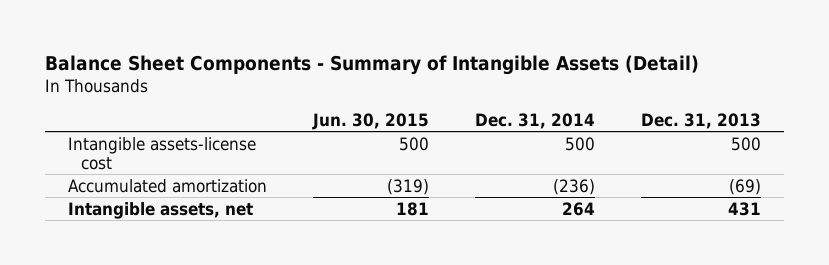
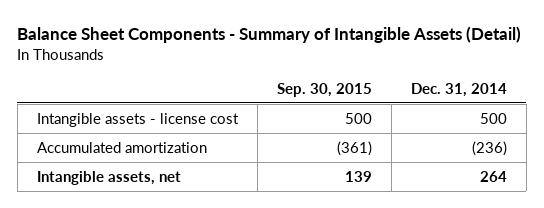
- | Jun. 30, 2015 | Dec. 31, 2014 | Dec. 31, 2013
+ | Sep. 30, 2015 | Dec. 31, 2014
- Intangible assets-license cost | 500 | 500 | 500
+ Intangible assets - license cost | 500 | 500

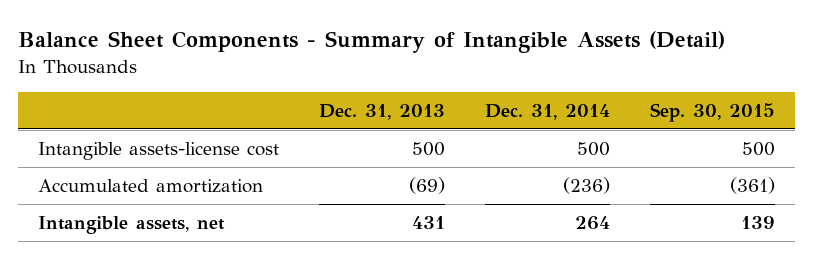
- | Sep. 30, 2015 | Dec. 31, 2014
+ | Dec. 31, 2013 | Dec. 31, 2014 | Sep. 30, 2015
- Intangible assets - license cost | 500 | 500
+ Intangible assets-license cost | 500 | 500 | 500

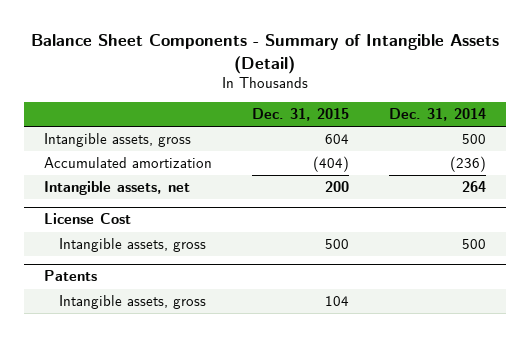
- | Dec. 31, 2013 | Dec. 31, 2014 | Sep. 30, 2015
+ | Dec. 31, 2015 | Dec. 31, 2014
- Intangible assets-license cost | 500 | 500 | 500
+ Intangible assets, gross | 604 | 500
+ License Cost
+ Intangible assets, gross | 500 | 500
+ Patents
+ Intangible assets, gross | 104 |

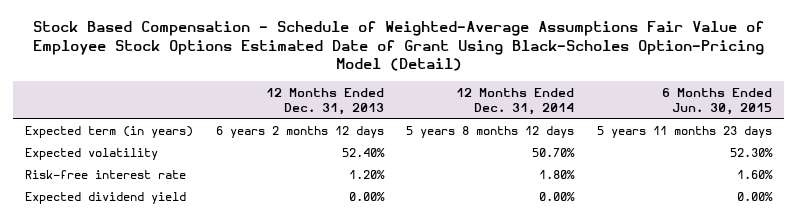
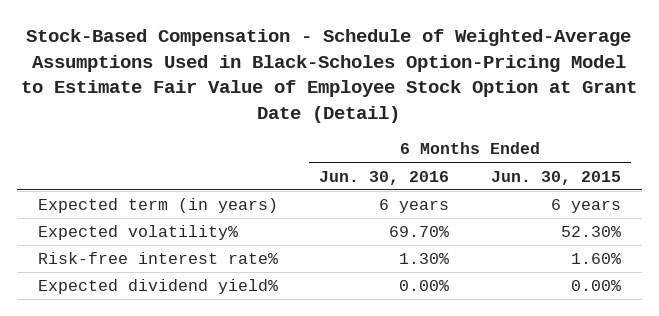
- Stock Based Compensation - Schedule of Weighted-Average Assumptions Fair Value of Employee Stock Options Estimated Date of Grant Using Black-Scholes Option-Pricing Model (Detail)
+ Stock-Based Compensation - Schedule of Weighted-Average Assumptions Used in Black-Scholes Option-Pricing Model to Estimate Fair Value of Employee Stock Option at Grant Date (Detail)
- | 12 Months Ended Dec. 31, 2013 | 12 Months Ended Dec. 31, 2014 | 6 Months Ended Jun. 30, 2015
+ | 6 Months Ended Jun. 30, 2016 | 6 Months Ended Jun. 30, 2015
- Expected term (in years) | 6 years 2 months 12 days | 5 years 8 months 12 days | 5 years 11 months 23 days
- Expected volatility | 52.40% | 50.70% | 52.30%
- Risk-free interest rate | 1.20% | 1.80% | 1.60%
- Expected dividend yield | 0.00% | 0.00% | 0.00%
+ Expected term (in years) | 6 years | 6 years
+ Expected volatility% | 69.70% | 52.30%
+ Risk-free interest rate% | 1.30% | 1.60%
+ Expected dividend yield% | 0.00% | 0.00%

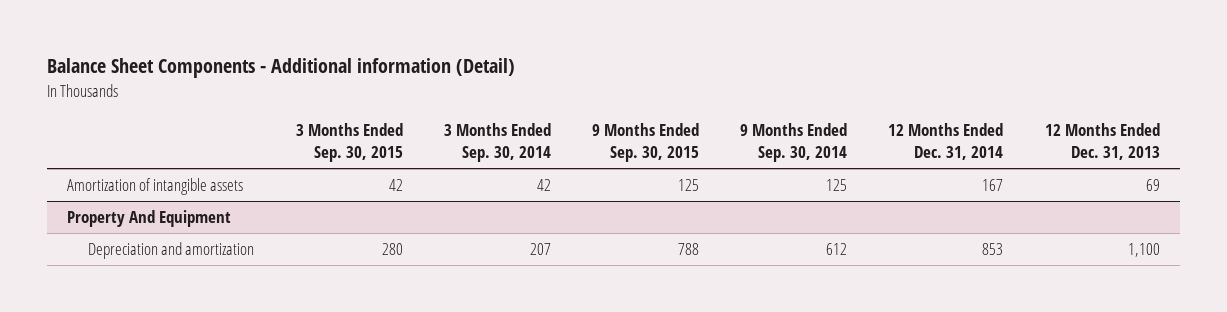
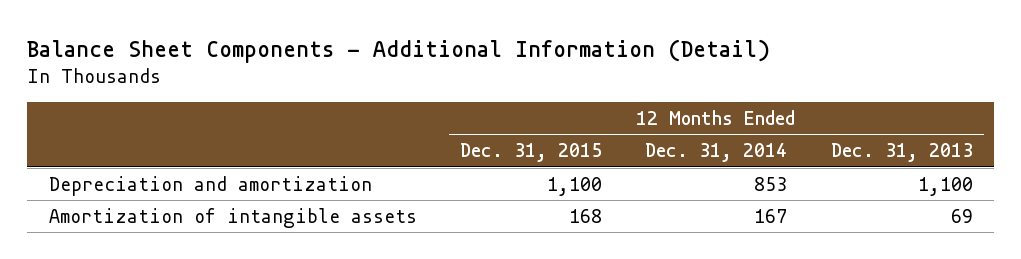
- Balance Sheet Components - Additional information (Detail)
+ Balance Sheet Components - Additional Information (Detail)
- | 3 Months Ended Sep. 30, 2015 | 3 Months Ended Sep. 30, 2014 | 9 Months Ended Sep. 30, 2015 | 9 Months Ended Sep. 30, 2014 | 12 Months Ended Dec. 31, 2014 | 12 Months Ended Dec. 31, 2013
+ | 12 Months Ended Dec. 31, 2015 | 12 Months Ended Dec. 31, 2014 | 12 Months Ended Dec. 31, 2013
- Property And Equipment
moved down: Amortization of intangible assets | 168 | 167 | 69

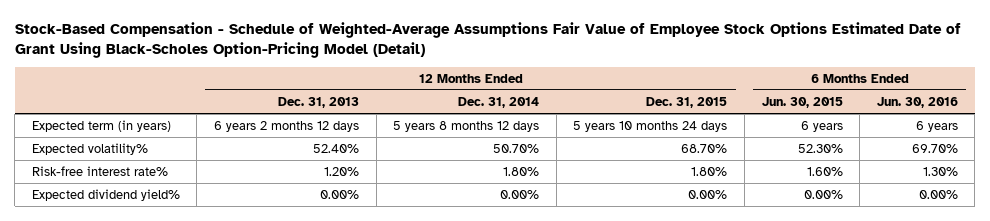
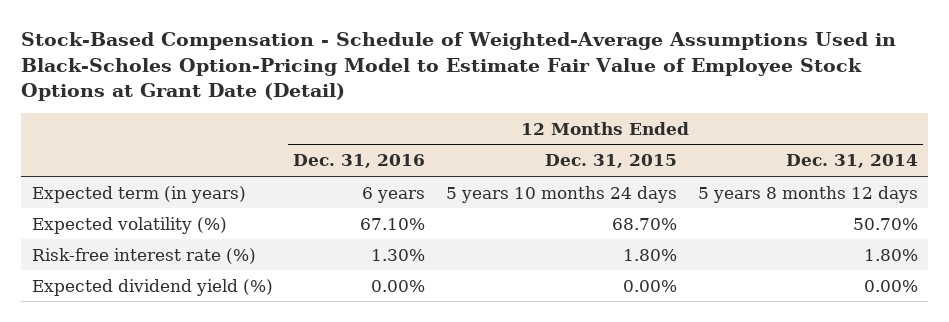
- Stock-Based Compensation - Schedule of Weighted-Average Assumptions Fair Value of Employee Stock Options Estimated Date of Grant Using Black-Scholes Option-Pricing Model (Detail)
+ Stock-Based Compensation - Schedule of Weighted-Average Assumptions Used in Black-Scholes Option-Pricing Model to Estimate Fair Value of Employee Stock Options at Grant Date (Detail)
- | 12 Months Ended Dec. 31, 2013 | 12 Months Ended Dec. 31, 2014 | 12 Months Ended Dec. 31, 2015 | 6 Months Ended Jun. 30, 2015 | 6 Months Ended Jun. 30, 2016
+ | 12 Months Ended Dec. 31, 2016 | 12 Months Ended Dec. 31, 2015 | 12 Months Ended Dec. 31, 2014
- Expected volatility% | 52.40% | 50.70% | 68.70% | 52.30% | 69.70%
- Risk-free interest rate% | 1.20% | 1.80% | 1.80% | 1.60% | 1.30%
- Expected dividend yield% | 0.00% | 0.00% | 0.00% | 0.00% | 0.00%
+ Expected volatility (%) | 67.10% | 68.70% | 50.70%
+ Risk-free interest rate (%) | 1.30% | 1.80% | 1.80%
+ Expected dividend yield (%) | 0.00% | 0.00% | 0.00%

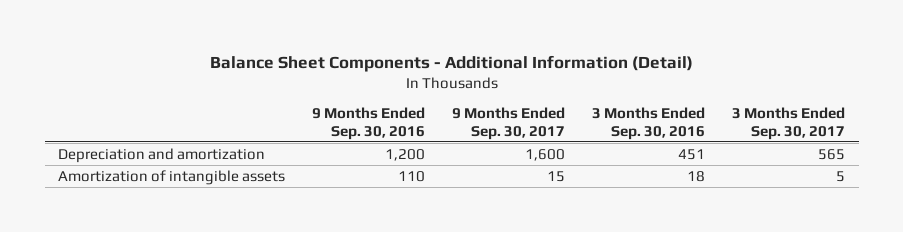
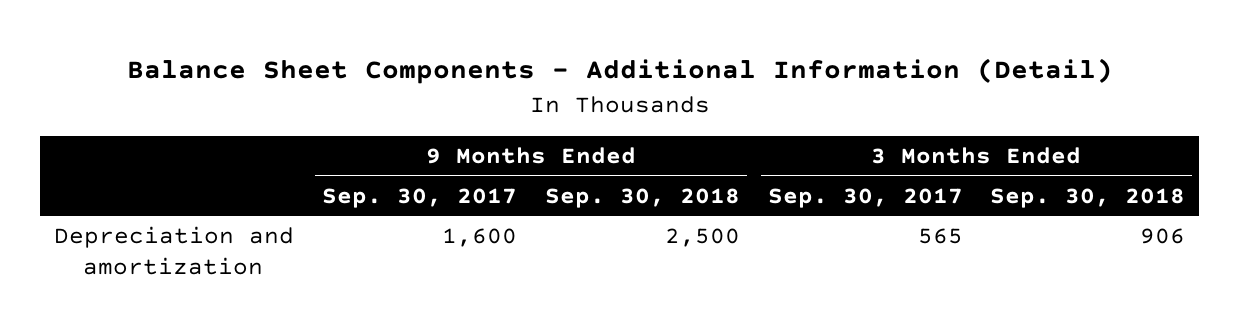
- | 9 Months Ended Sep. 30, 2016 | 9 Months Ended Sep. 30, 2017 | 3 Months Ended Sep. 30, 2016 | 3 Months Ended Sep. 30, 2017
+ | 9 Months Ended Sep. 30, 2017 | 9 Months Ended Sep. 30, 2018 | 3 Months Ended Sep. 30, 2017 | 3 Months Ended Sep. 30, 2018
- Amortization of intangible assets | 110 | 15 | 18 | 5

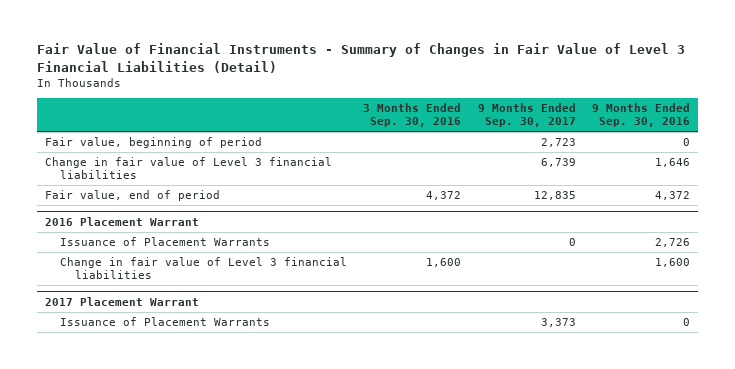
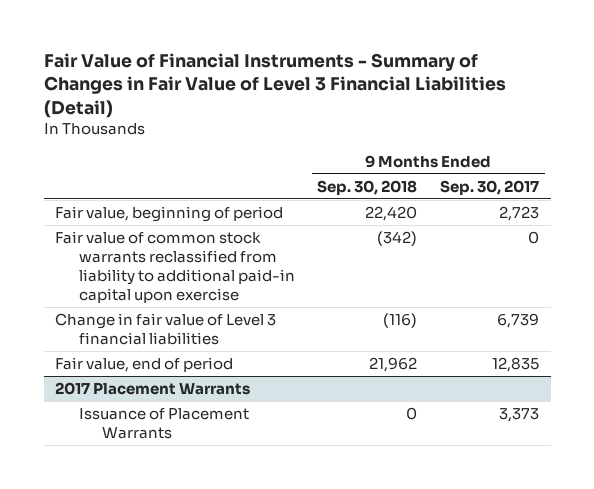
- | 3 Months Ended Sep. 30, 2016 | 9 Months Ended Sep. 30, 2017 | 9 Months Ended Sep. 30, 2016
+ | 9 Months Ended Sep. 30, 2018 | 9 Months Ended Sep. 30, 2017
+ Fair value of common stock warrants reclassified from liability to additional paid-in capital upon exercise | (342) | 0
- 2016 Placement Warrant
- Issuance of Placement Warrants | | 0 | 2,726
- Change in fair value of Level 3 financial liabilities | 1,600 | | 1,600
- 2017 Placement Warrant
+ 2017 Placement Warrants

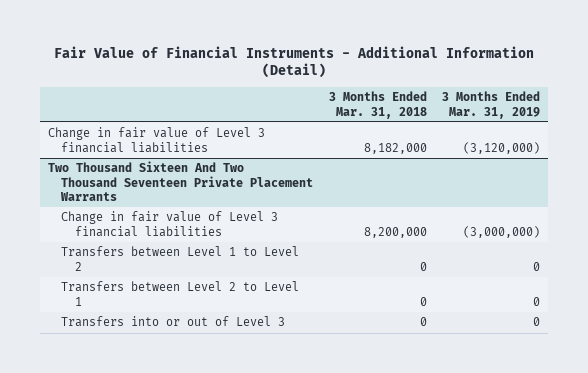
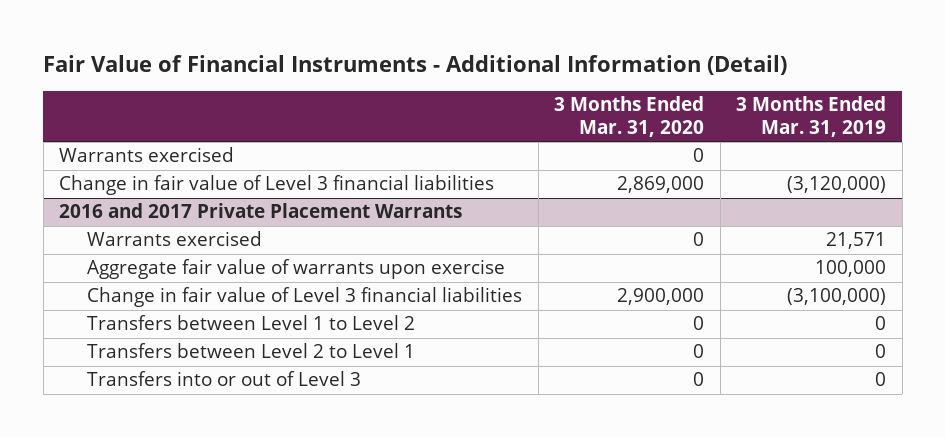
- | 3 Months Ended Mar. 31, 2018 | 3 Months Ended Mar. 31, 2019
+ | 3 Months Ended Mar. 31, 2020 | 3 Months Ended Mar. 31, 2019
+ Warrants exercised | 0 |
- Two Thousand Sixteen And Two Thousand Seventeen Private Placement Warrants
- Change in fair value of Level 3 financial liabilities | 8,200,000 | (3,000,000)
+ 2016 and 2017 Private Placement Warrants
+ Warrants exercised | 0 | 21,571
+ Aggregate fair value of warrants upon exercise | | 100,000
+ Change in fair value of Level 3 financial liabilities | 2,900,000 | (3,100,000)

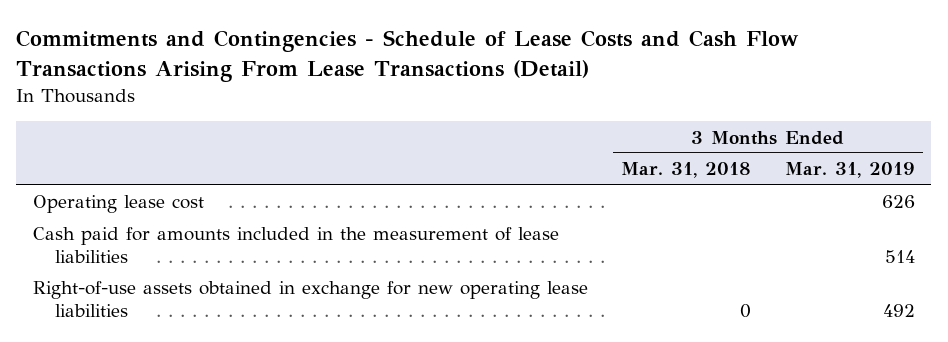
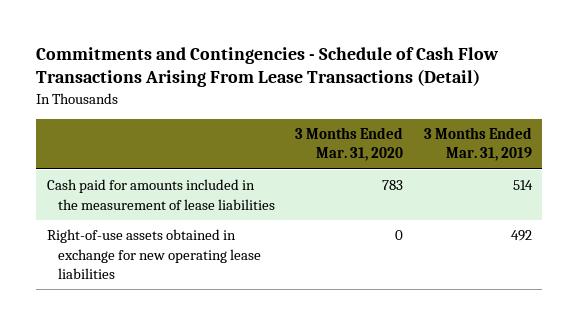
- Commitments and Contingencies - Schedule of Lease Costs and Cash Flow Transactions Arising From Lease Transactions (Detail)
+ Commitments and Contingencies - Schedule of Cash Flow Transactions Arising From Lease Transactions (Detail)
- | 3 Months Ended Mar. 31, 2018 | 3 Months Ended Mar. 31, 2019
+ | 3 Months Ended Mar. 31, 2020 | 3 Months Ended Mar. 31, 2019
- Operating lease cost | | 626

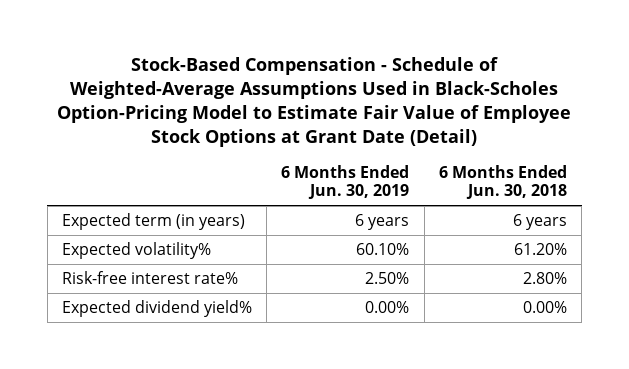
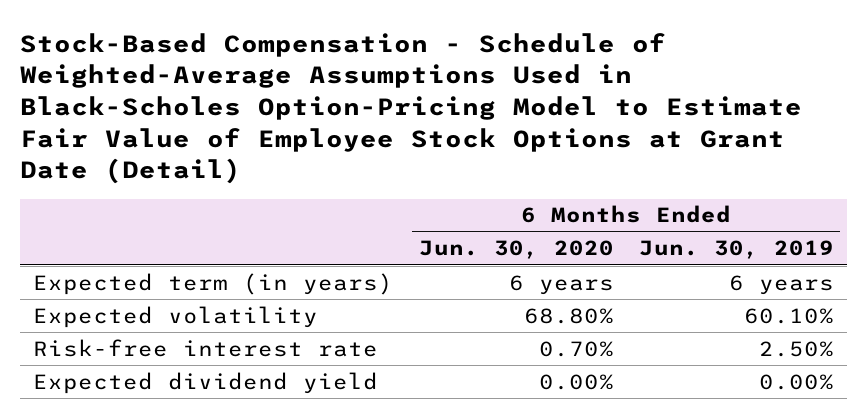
- | 6 Months Ended Jun. 30, 2019 | 6 Months Ended Jun. 30, 2018
+ | 6 Months Ended Jun. 30, 2020 | 6 Months Ended Jun. 30, 2019
- Expected volatility% | 60.10% | 61.20%
- Risk-free interest rate% | 2.50% | 2.80%
- Expected dividend yield% | 0.00% | 0.00%
+ Expected volatility | 68.80% | 60.10%
+ Risk-free interest rate | 0.70% | 2.50%
+ Expected dividend yield | 0.00% | 0.00%

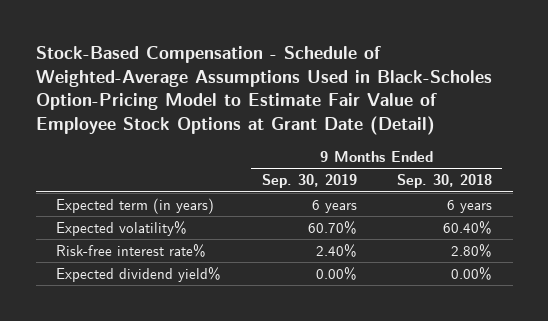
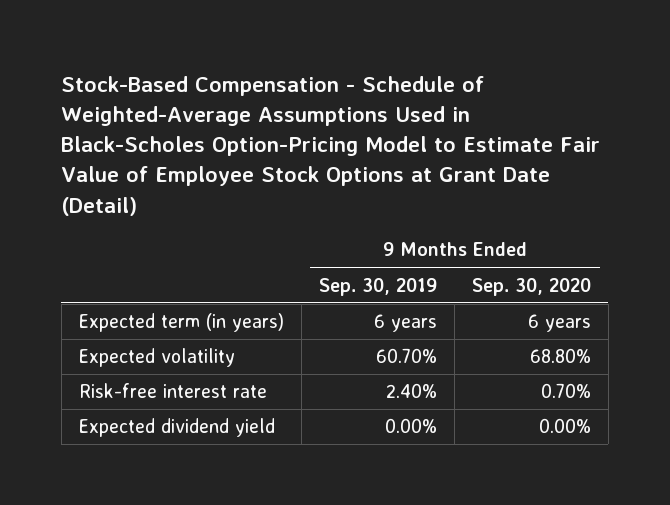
- | 9 Months Ended Sep. 30, 2019 | 9 Months Ended Sep. 30, 2018
+ | 9 Months Ended Sep. 30, 2019 | 9 Months Ended Sep. 30, 2020
- Expected volatility% | 60.70% | 60.40%
- Risk-free interest rate% | 2.40% | 2.80%
- Expected dividend yield% | 0.00% | 0.00%
+ Expected volatility | 60.70% | 68.80%
+ Risk-free interest rate | 2.40% | 0.70%
+ Expected dividend yield | 0.00% | 0.00%

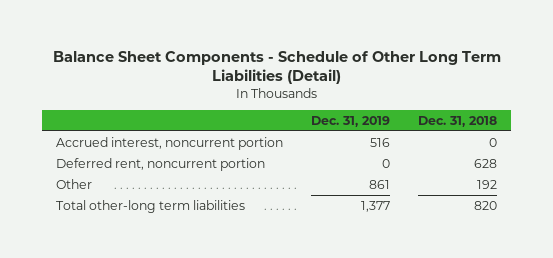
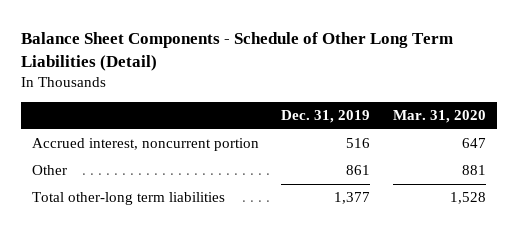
- | Dec. 31, 2019 | Dec. 31, 2018
+ | Dec. 31, 2019 | Mar. 31, 2020
- Deferred rent, noncurrent portion | 0 | 628

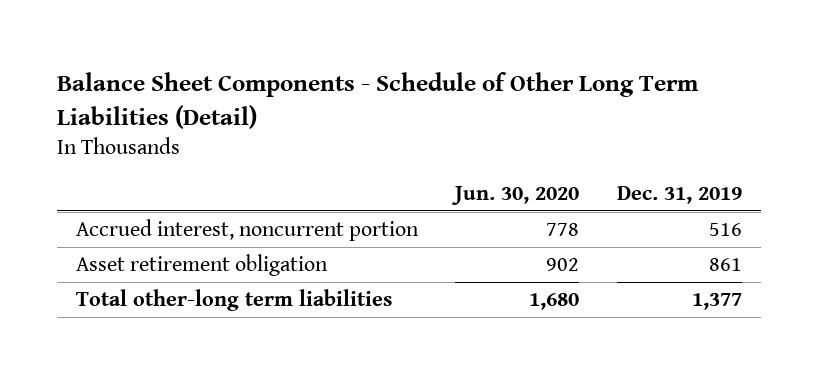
- | Dec. 31, 2019 | Mar. 31, 2020
+ | Jun. 30, 2020 | Dec. 31, 2019
- Other | 861 | 881
+ Asset retirement obligation | 902 | 861

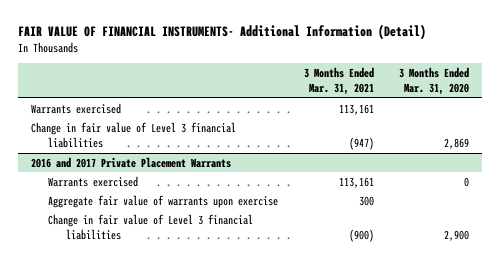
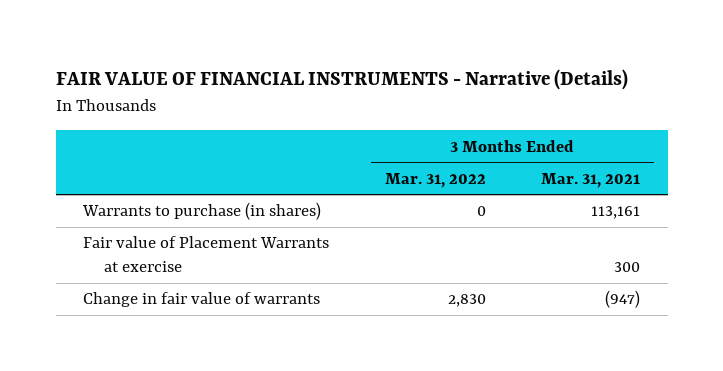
- FAIR VALUE OF FINANCIAL INSTRUMENTS- Additional Information (Detail)
+ FAIR VALUE OF FINANCIAL INSTRUMENTS - Narrative (Details)
- | 3 Months Ended Mar. 31, 2021 | 3 Months Ended Mar. 31, 2020
+ | 3 Months Ended Mar. 31, 2022 | 3 Months Ended Mar. 31, 2021
- Warrants exercised | 113,161 |
- Change in fair value of Level 3 financial liabilities | (947) | 2,869
- 2016 and 2017 Private Placement Warrants
- Warrants exercised | 113,161 | 0
- Aggregate fair value of warrants upon exercise | 300 |
- Change in fair value of Level 3 financial liabilities | (900) | 2,900
+ Warrants to purchase (in shares) | 0 | 113,161
+ Fair value of Placement Warrants at exercise | | 300
+ Change in fair value of warrants | 2,830 | (947)

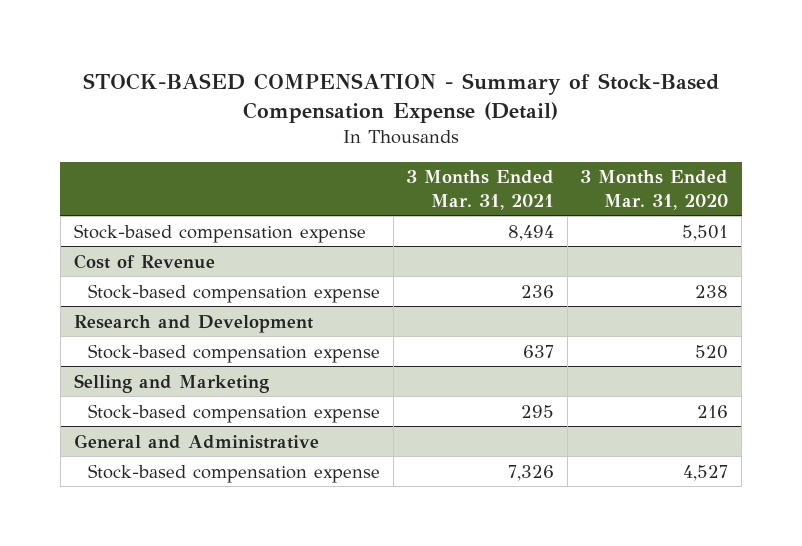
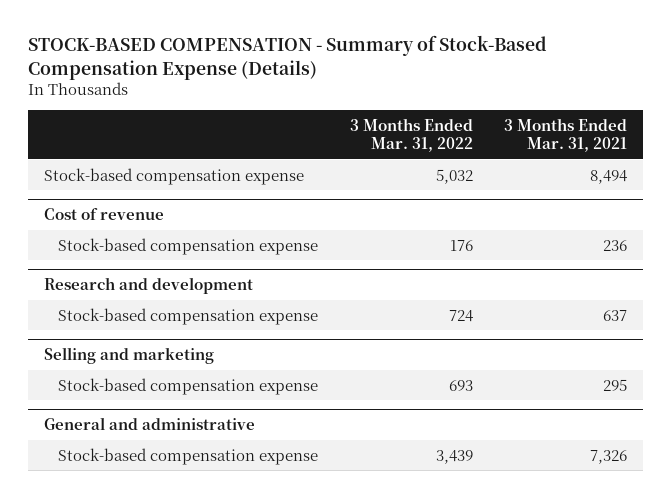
- STOCK-BASED COMPENSATION - Summary of Stock-Based Compensation Expense (Detail)
+ STOCK-BASED COMPENSATION - Summary of Stock-Based Compensation Expense (Details)
- | 3 Months Ended Mar. 31, 2021 | 3 Months Ended Mar. 31, 2020
+ | 3 Months Ended Mar. 31, 2022 | 3 Months Ended Mar. 31, 2021
- Cost of Revenue
+ Cost of revenue
- Research and Development
+ Research and development
- Selling and Marketing
+ Selling and marketing
- General and Administrative
+ General and administrative

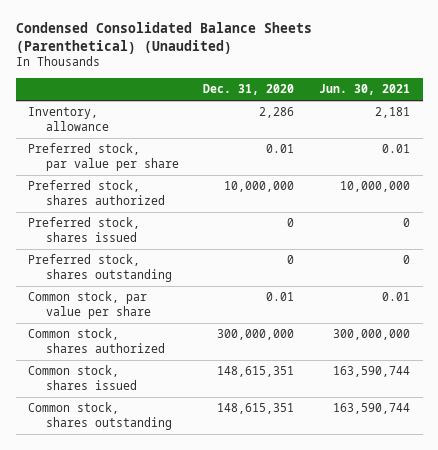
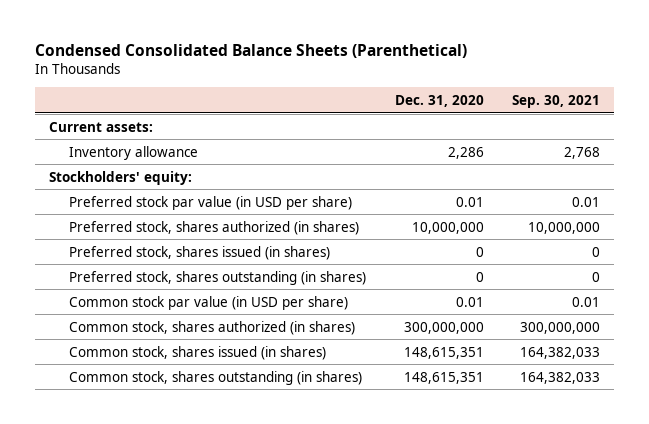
- Condensed Consolidated Balance Sheets (Parenthetical) (Unaudited)
+ Condensed Consolidated Balance Sheets (Parenthetical)
- | Dec. 31, 2020 | Jun. 30, 2021
+ | Dec. 31, 2020 | Sep. 30, 2021
- Inventory, allowance | 2,286 | 2,181
- Preferred stock, par value per share | 0.01 | 0.01
- Preferred stock, shares authorized | 10,000,000 | 10,000,000
- Preferred stock, shares issued | 0 | 0
- Preferred stock, shares outstanding | 0 | 0
- Common stock, par value per share | 0.01 | 0.01
- Common stock, shares authorized | 300,000,000 | 300,000,000
- Common stock, shares issued | 148,615,351 | 163,590,744
- Common stock, shares outstanding | 148,615,351 | 163,590,744
+ Current assets:
+ Inventory allowance | 2,286 | 2,768
+ Stockholders' equity:
+ Preferred stock par value (in USD per share) | 0.01 | 0.01
+ Preferred stock, shares authorized (in shares) | 10,000,000 | 10,000,000
+ Preferred stock, shares issued (in shares) | 0 | 0
+ Preferred stock, shares outstanding (in shares) | 0 | 0
+ Common stock par value (in USD per share) | 0.01 | 0.01
+ Common stock, shares authorized (in shares) | 300,000,000 | 300,000,000
+ Common stock, shares issued (in shares) | 148,615,351 | 164,382,033
+ Common stock, shares outstanding (in shares) | 148,615,351 | 164,382,033

